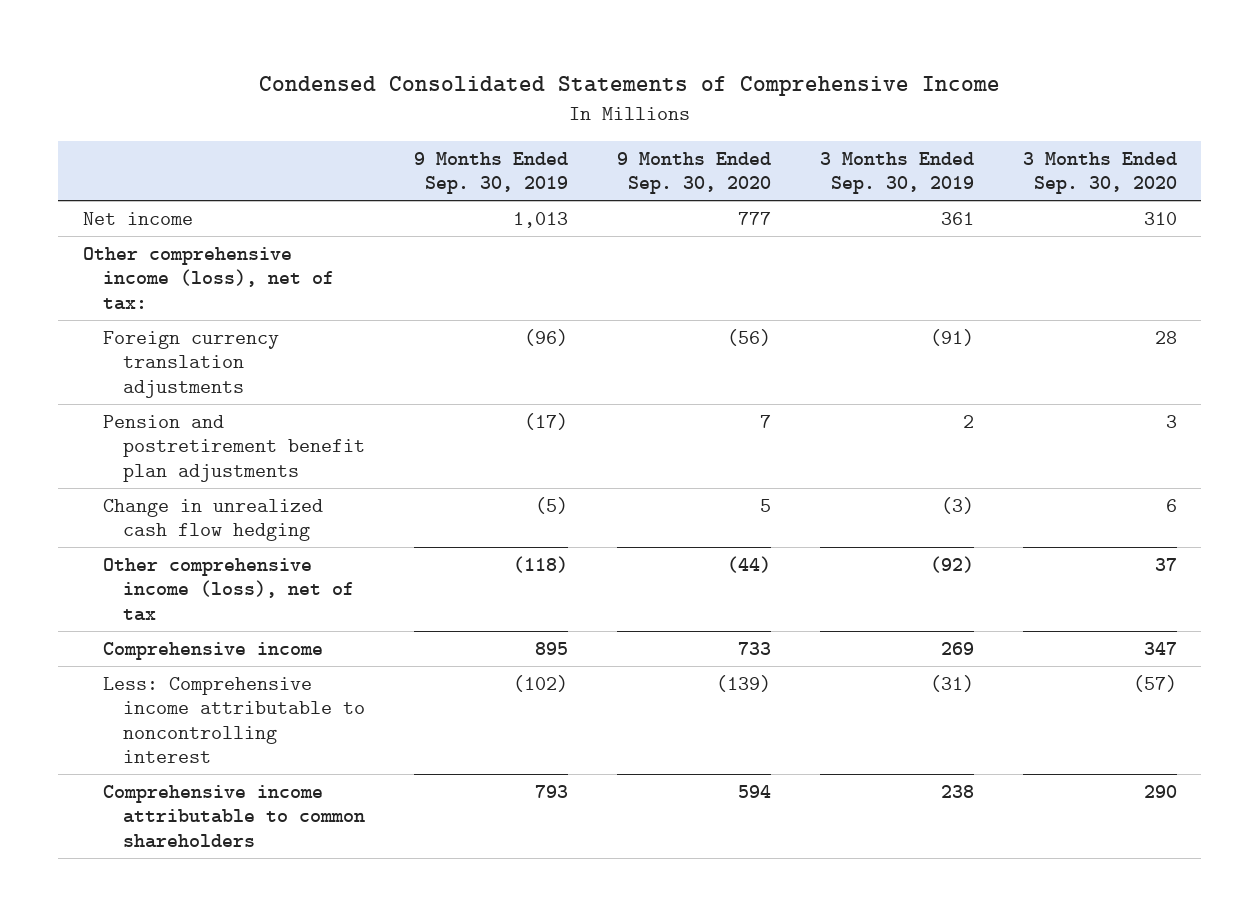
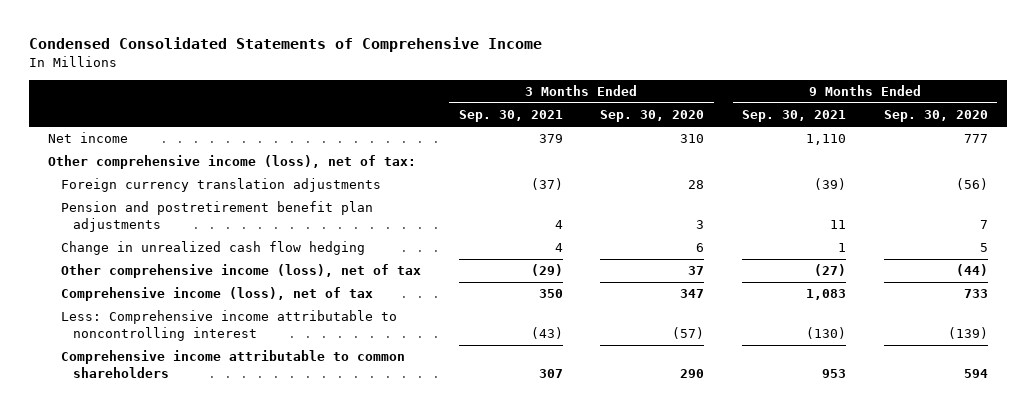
- | 9 Months Ended Sep. 30, 2019 | 9 Months Ended Sep. 30, 2020 | 3 Months Ended Sep. 30, 2019 | 3 Months Ended Sep. 30, 2020
+ | 3 Months Ended Sep. 30, 2021 | 3 Months Ended Sep. 30, 2020 | 9 Months Ended Sep. 30, 2021 | 9 Months Ended Sep. 30, 2020
- Comprehensive income | 895 | 733 | 269 | 347
+ Comprehensive income (loss), net of tax | 350 | 347 | 1,083 | 733

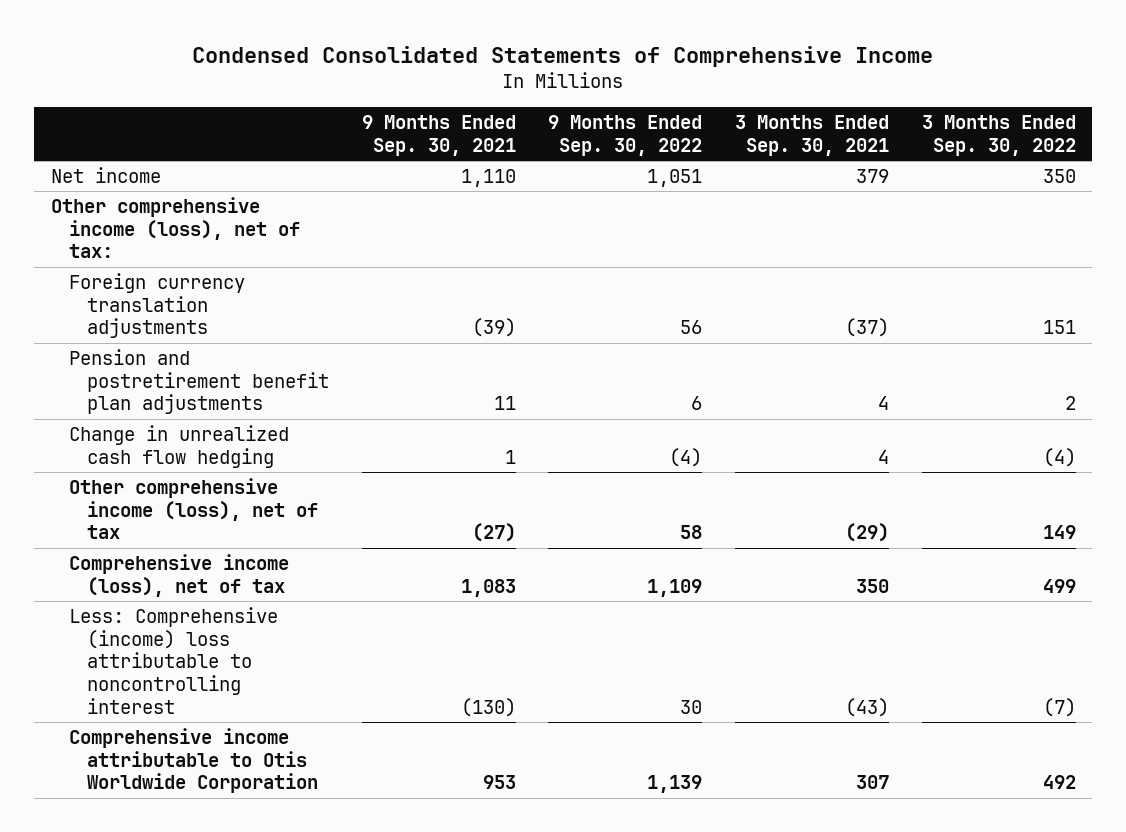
- | 3 Months Ended Sep. 30, 2021 | 3 Months Ended Sep. 30, 2020 | 9 Months Ended Sep. 30, 2021 | 9 Months Ended Sep. 30, 2020
+ | 9 Months Ended Sep. 30, 2021 | 9 Months Ended Sep. 30, 2022 | 3 Months Ended Sep. 30, 2021 | 3 Months Ended Sep. 30, 2022
- Less: Comprehensive income attributable to noncontrolling interest | (43) | (57) | (130) | (139)
- Comprehensive income attributable to common shareholders | 307 | 290 | 953 | 594
+ Less: Comprehensive (income) loss attributable to noncontrolling interest | (130) | 30 | (43) | (7)
+ Comprehensive income attributable to Otis Worldwide Corporation | 953 | 1,139 | 307 | 492

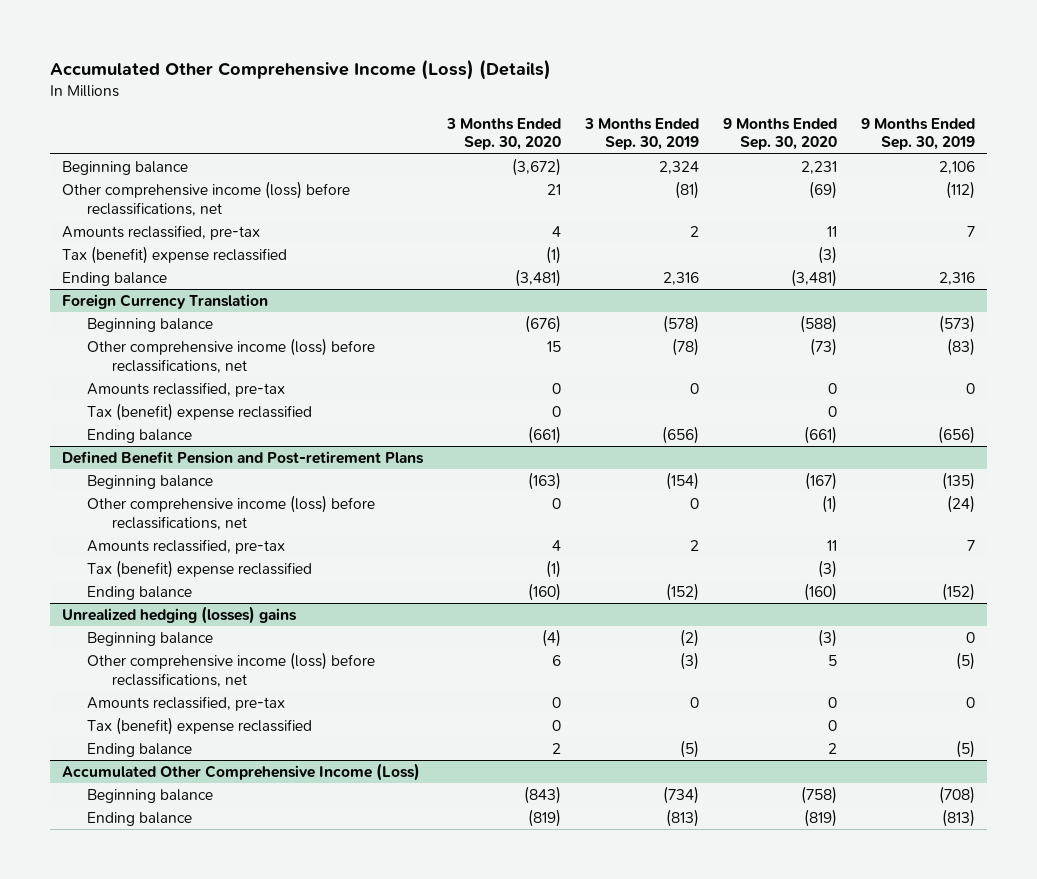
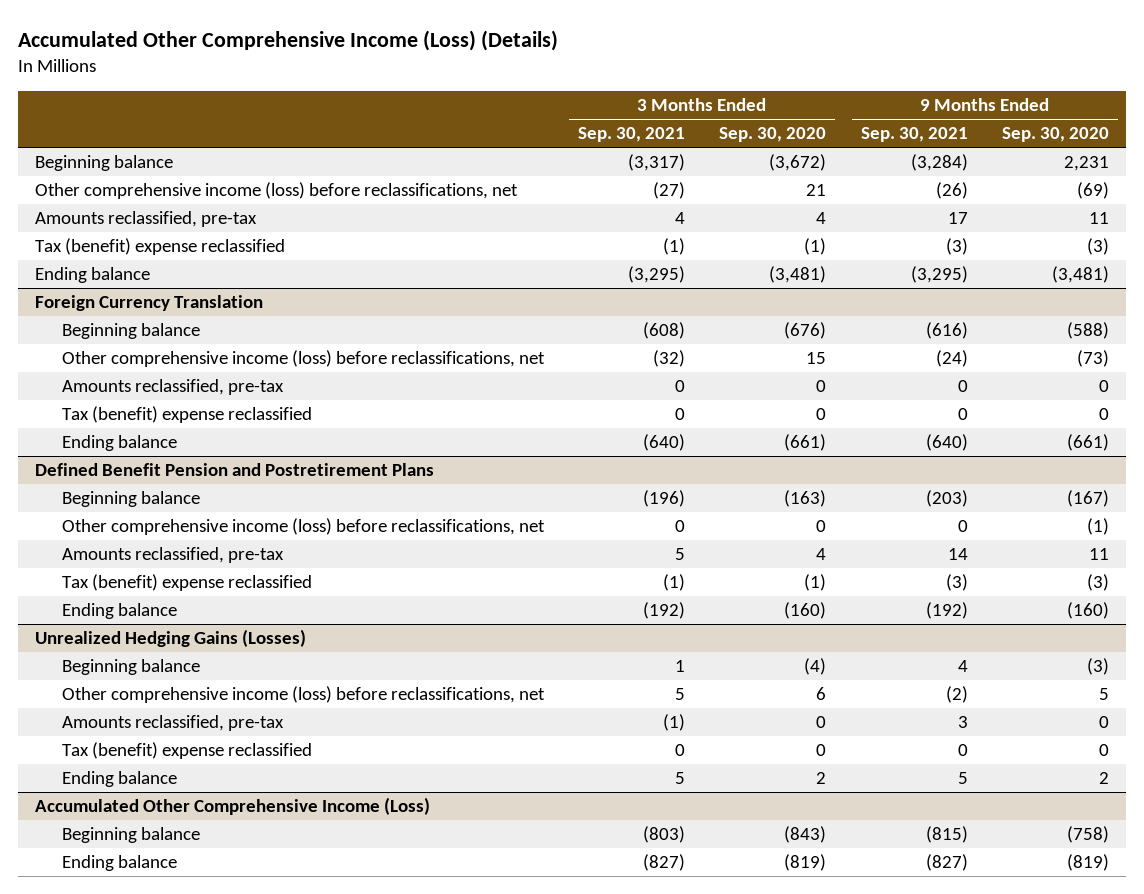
- | 3 Months Ended Sep. 30, 2020 | 3 Months Ended Sep. 30, 2019 | 9 Months Ended Sep. 30, 2020 | 9 Months Ended Sep. 30, 2019
+ | 3 Months Ended Sep. 30, 2021 | 3 Months Ended Sep. 30, 2020 | 9 Months Ended Sep. 30, 2021 | 9 Months Ended Sep. 30, 2020
- Defined Benefit Pension and Post-retirement Plans
+ Defined Benefit Pension and Postretirement Plans
- Unrealized hedging (losses) gains
+ Unrealized Hedging Gains (Losses)

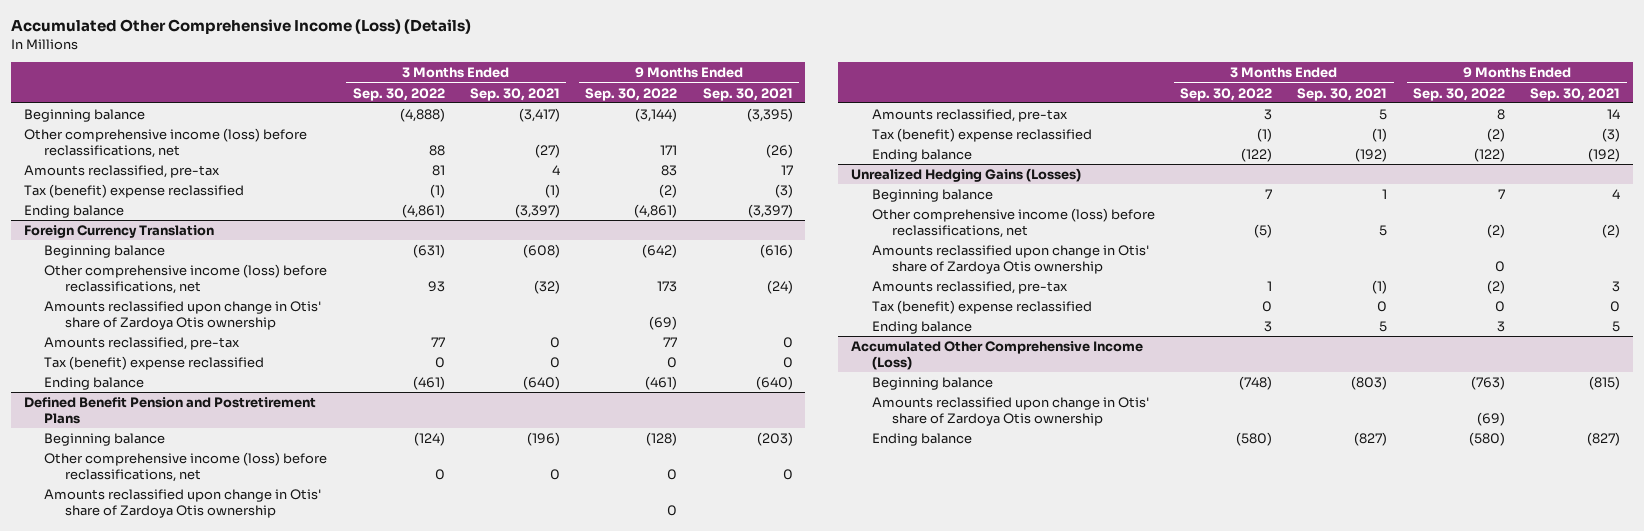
- | 3 Months Ended Sep. 30, 2021 | 3 Months Ended Sep. 30, 2020 | 9 Months Ended Sep. 30, 2021 | 9 Months Ended Sep. 30, 2020
+ | 3 Months Ended Sep. 30, 2022 | 3 Months Ended Sep. 30, 2021 | 9 Months Ended Sep. 30, 2022 | 9 Months Ended Sep. 30, 2021
- Beginning balance | (3,317) | (3,672) | (3,284) | 2,231
+ Beginning balance | (4,888) | (3,417) | (3,144) | (3,395)
- Ending balance | (3,295) | (3,481) | (3,295) | (3,481)
+ Ending balance | (4,861) | (3,397) | (4,861) | (3,397)
@ Foreign Currency Translation
+ Amounts reclassified upon change in Otis' share of Zardoya Otis ownership | | | (69) |
@ Defined Benefit Pension and Postretirement Plans
+ Amounts reclassified upon change in Otis' share of Zardoya Otis ownership | | | 0 |
@ Unrealized Hedging Gains (Losses)
+ Amounts reclassified upon change in Otis' share of Zardoya Otis ownership | | | 0 |
@ Accumulated Other Comprehensive Income (Loss)
+ Amounts reclassified upon change in Otis' share of Zardoya Otis ownership | | | (69) |

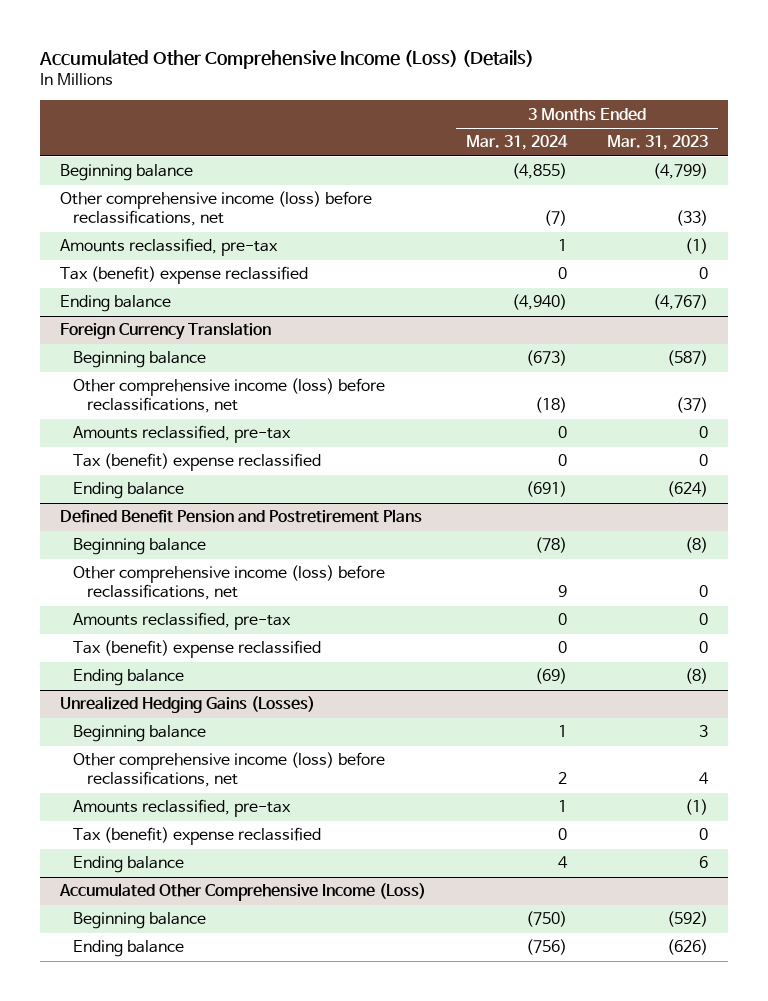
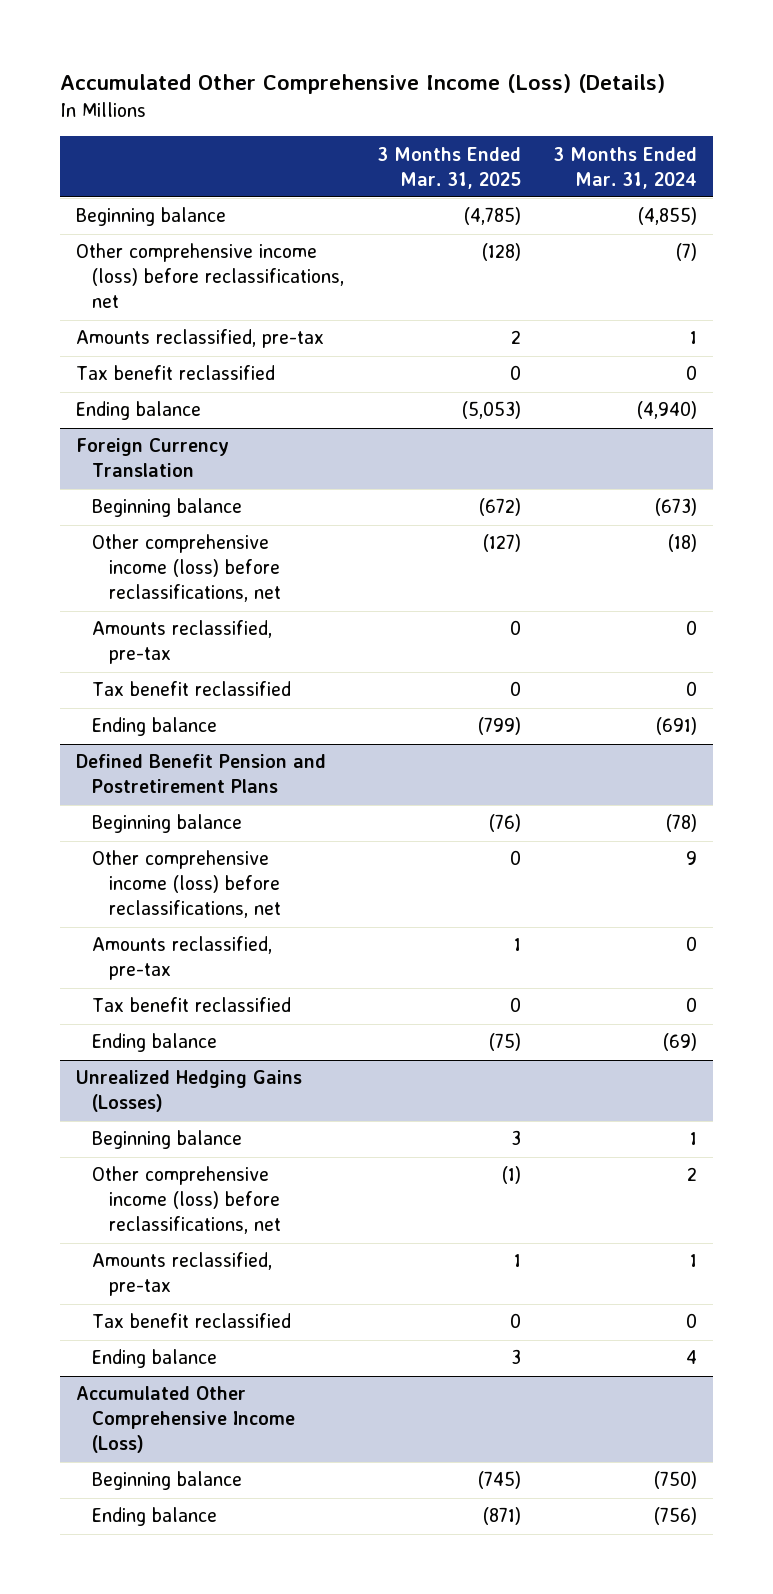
- | 3 Months Ended Mar. 31, 2024 | 3 Months Ended Mar. 31, 2023
+ | 3 Months Ended Mar. 31, 2025 | 3 Months Ended Mar. 31, 2024
- Tax (benefit) expense reclassified | 0 | 0
+ Tax benefit reclassified | 0 | 0
@ Foreign Currency Translation
- Tax (benefit) expense reclassified | 0 | 0
+ Tax benefit reclassified | 0 | 0
@ Defined Benefit Pension and Postretirement Plans
- Tax (benefit) expense reclassified | 0 | 0
+ Tax benefit reclassified | 0 | 0
@ Unrealized Hedging Gains (Losses)
- Tax (benefit) expense reclassified | 0 | 0
+ Tax benefit reclassified | 0 | 0

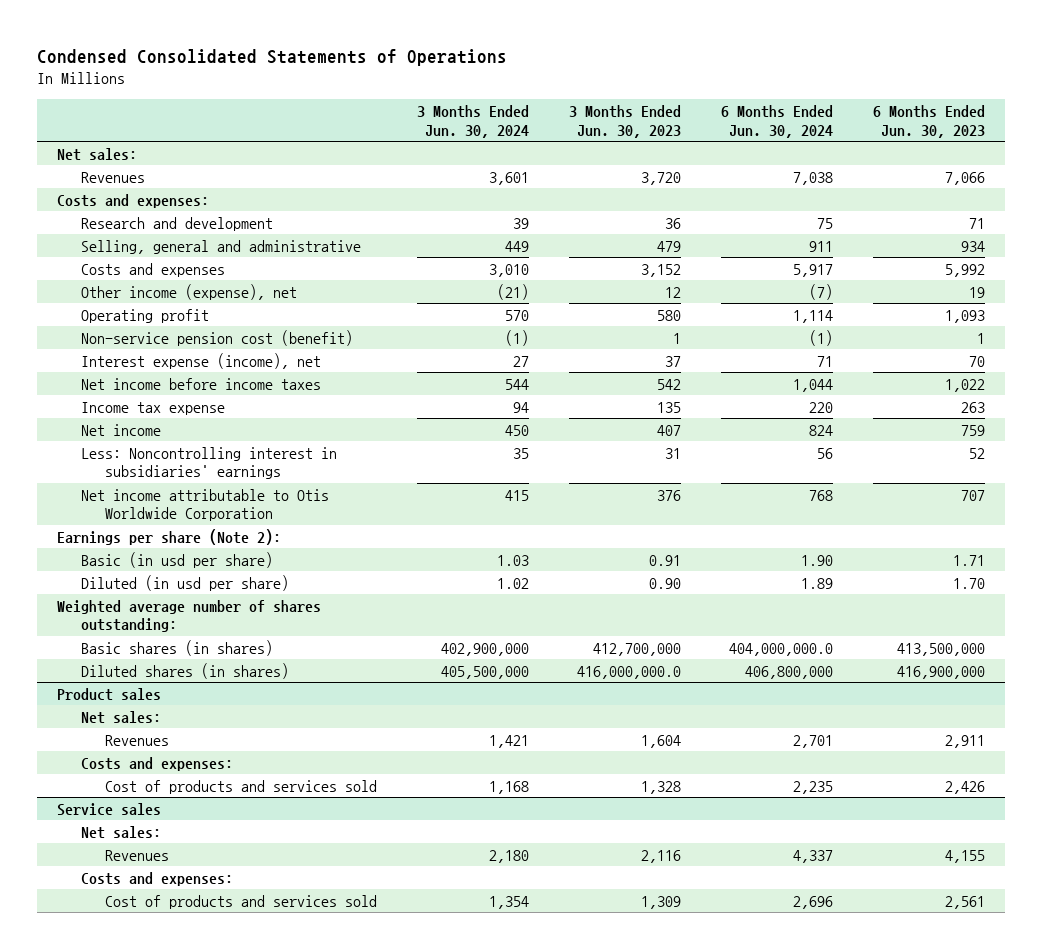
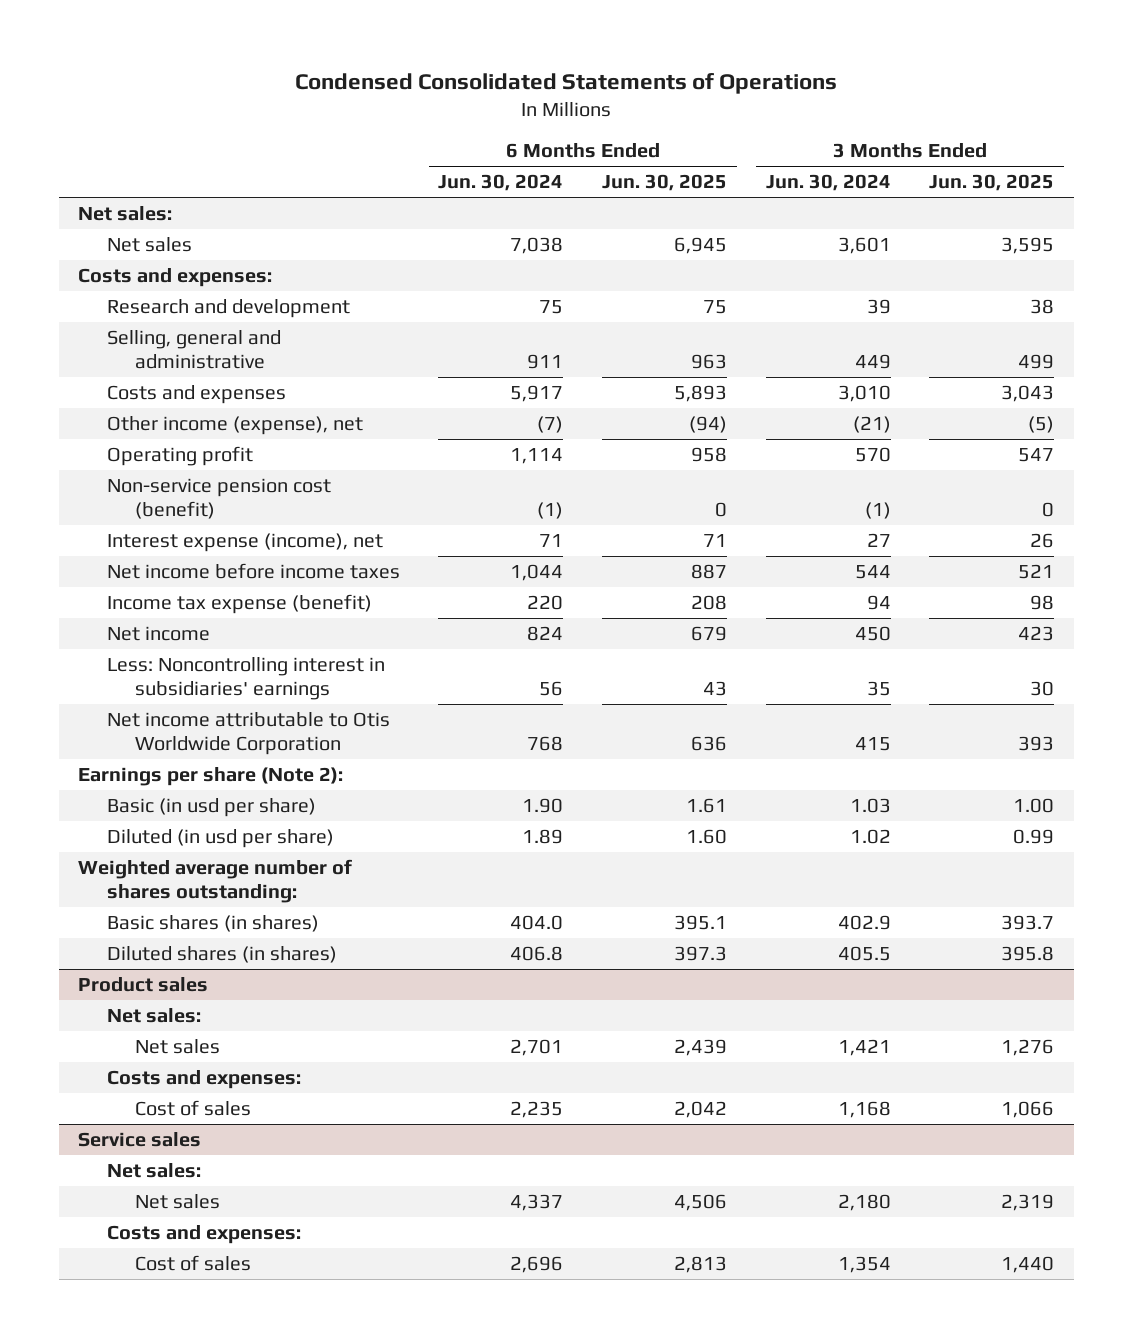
- | 3 Months Ended Jun. 30, 2024 | 3 Months Ended Jun. 30, 2023 | 6 Months Ended Jun. 30, 2024 | 6 Months Ended Jun. 30, 2023
+ | 6 Months Ended Jun. 30, 2024 | 6 Months Ended Jun. 30, 2025 | 3 Months Ended Jun. 30, 2024 | 3 Months Ended Jun. 30, 2025
- Revenues | 3,601 | 3,720 | 7,038 | 7,066
+ Net sales | 7,038 | 6,945 | 3,601 | 3,595
- Income tax expense | 94 | 135 | 220 | 263
+ Income tax expense (benefit) | 220 | 208 | 94 | 98
- Basic shares (in shares) | 402,900,000 | 412,700,000 | 404,000,000.0 | 413,500,000
- Diluted shares (in shares) | 405,500,000 | 416,000,000.0 | 406,800,000 | 416,900,000
+ Basic shares (in shares) | 404.0 | 395.1 | 402.9 | 393.7
+ Diluted shares (in shares) | 406.8 | 397.3 | 405.5 | 395.8
@ Product sales
- Revenues | 1,421 | 1,604 | 2,701 | 2,911
+ Net sales | 2,701 | 2,439 | 1,421 | 1,276
- Cost of products and services sold | 1,168 | 1,328 | 2,235 | 2,426
+ Cost of sales | 2,235 | 2,042 | 1,168 | 1,066
@ Service sales
- Revenues | 2,180 | 2,116 | 4,337 | 4,155
+ Net sales | 4,337 | 4,506 | 2,180 | 2,319
- Cost of products and services sold | 1,354 | 1,309 | 2,696 | 2,561
+ Cost of sales | 2,696 | 2,813 | 1,354 | 1,440

